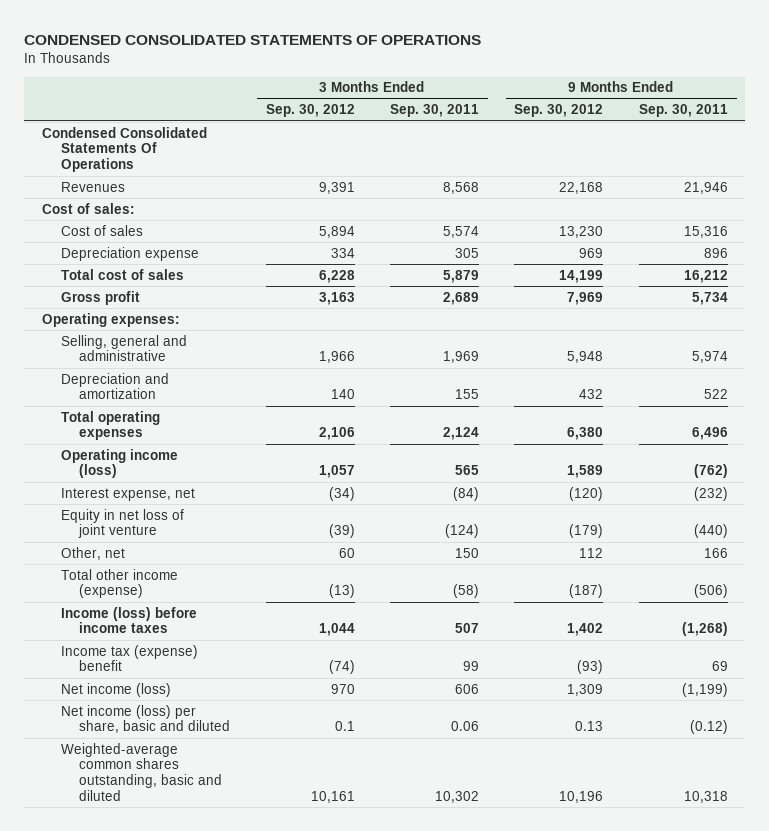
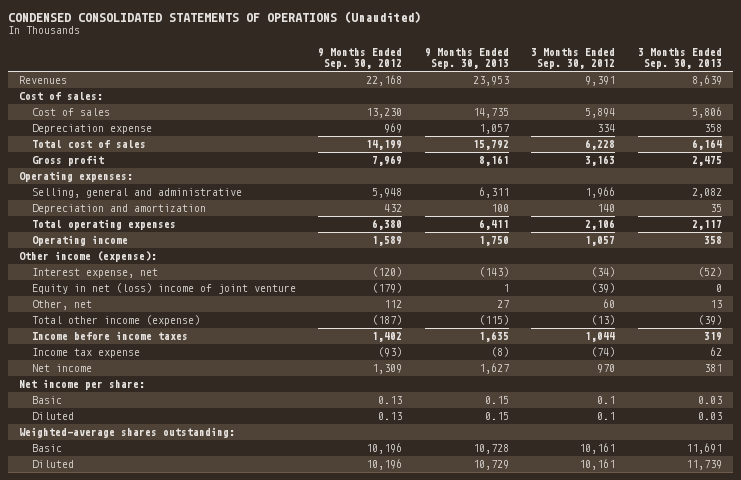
- CONDENSED CONSOLIDATED STATEMENTS OF OPERATIONS
+ CONDENSED CONSOLIDATED STATEMENTS OF OPERATIONS (Unaudited)
- | 3 Months Ended Sep. 30, 2012 | 3 Months Ended Sep. 30, 2011 | 9 Months Ended Sep. 30, 2012 | 9 Months Ended Sep. 30, 2011
+ | 9 Months Ended Sep. 30, 2012 | 9 Months Ended Sep. 30, 2013 | 3 Months Ended Sep. 30, 2012 | 3 Months Ended Sep. 30, 2013
- Condensed Consolidated Statements Of Operations
- Operating income (loss) | 1,057 | 565 | 1,589 | (762)
+ Operating income | 1,589 | 1,750 | 1,057 | 358
+ Other income (expense):
- Equity in net loss of joint venture | (39) | (124) | (179) | (440)
+ Equity in net (loss) income of joint venture | (179) | 1 | (39) | 0
- Income (loss) before income taxes | 1,044 | 507 | 1,402 | (1,268)
- Income tax (expense) benefit | (74) | 99 | (93) | 69
- Net income (loss) | 970 | 606 | 1,309 | (1,199)
- Net income (loss) per share, basic and diluted | 0.1 | 0.06 | 0.13 | (0.12)
- Weighted-average common shares outstanding, basic and diluted | 10,161 | 10,302 | 10,196 | 10,318
+ Income before income taxes | 1,402 | 1,635 | 1,044 | 319
+ Income tax expense | (93) | (8) | (74) | 62
+ Net income | 1,309 | 1,627 | 970 | 381
+ Net income per share:
+ Basic | 0.13 | 0.15 | 0.1 | 0.03
+ Diluted | 0.13 | 0.15 | 0.1 | 0.03
+ Weighted-average shares outstanding:
+ Basic | 10,196 | 10,728 | 10,161 | 11,691
+ Diluted | 10,196 | 10,729 | 10,161 | 11,739

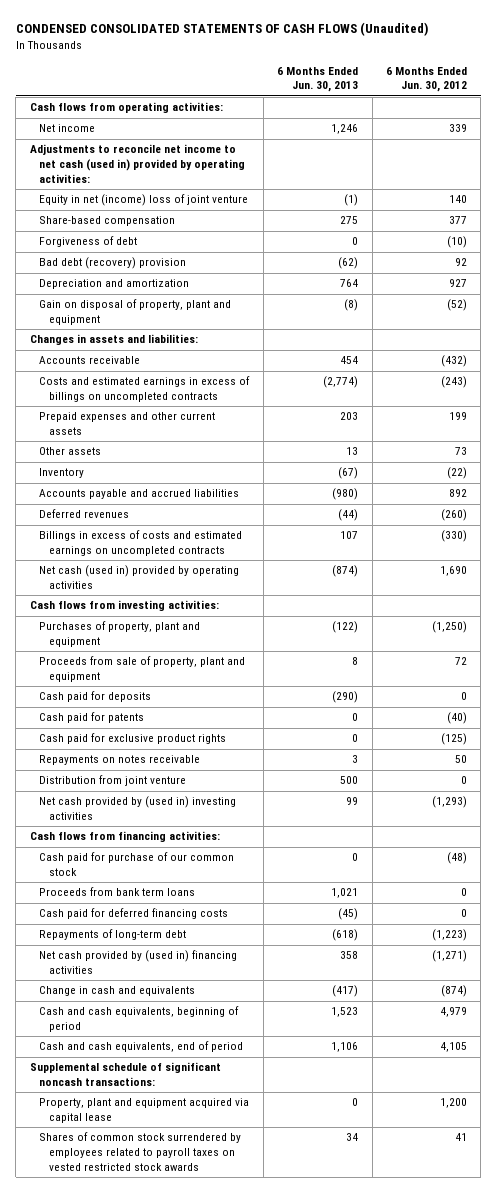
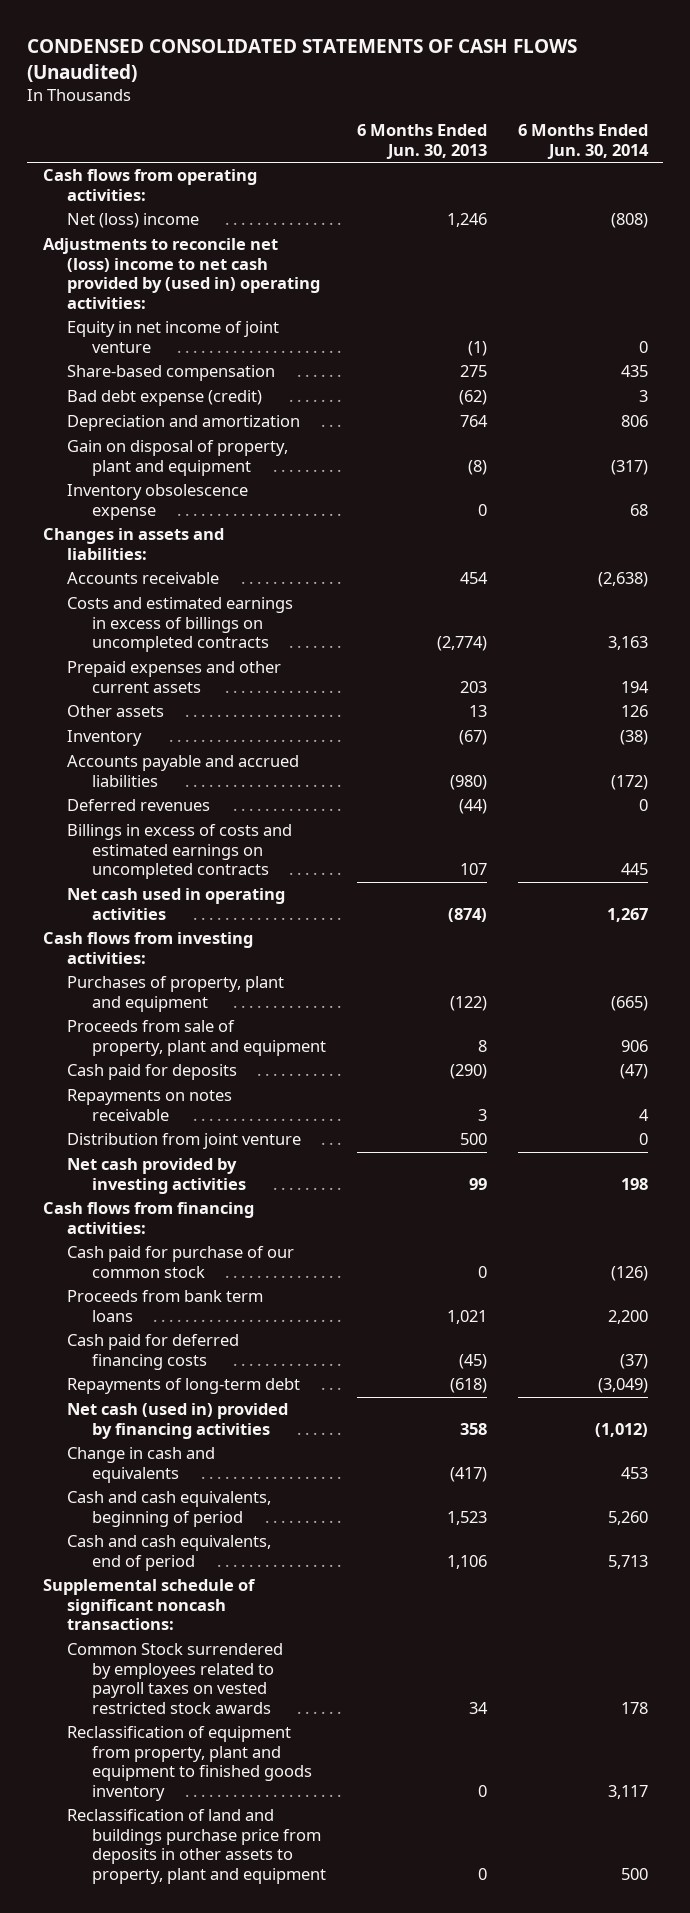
- | 6 Months Ended Jun. 30, 2013 | 6 Months Ended Jun. 30, 2012
+ | 6 Months Ended Jun. 30, 2013 | 6 Months Ended Jun. 30, 2014
- Net income | 1,246 | 339
- Adjustments to reconcile net income to net cash (used in) provided by operating activities:
- Equity in net (income) loss of joint venture | (1) | 140
+ Net (loss) income | 1,246 | (808)
+ Adjustments to reconcile net (loss) income to net cash provided by (used in) operating activities:
+ Equity in net income of joint venture | (1) | 0
- Forgiveness of debt | 0 | (10)
- Bad debt (recovery) provision | (62) | 92
+ Bad debt expense (credit) | (62) | 3
+ Inventory obsolescence expense | 0 | 68
- Net cash (used in) provided by operating activities | (874) | 1,690
+ Net cash used in operating activities | (874) | 1,267
- Cash paid for patents | 0 | (40)
- Cash paid for exclusive product rights | 0 | (125)
- Net cash provided by (used in) investing activities | 99 | (1,293)
+ Net cash provided by investing activities | 99 | 198
- Net cash provided by (used in) financing activities | 358 | (1,271)
+ Net cash (used in) provided by financing activities | 358 | (1,012)
- Property, plant and equipment acquired via capital lease | 0 | 1,200
- Shares of common stock surrendered by employees related to payroll taxes on vested restricted stock awards | 34 | 41
+ Common Stock surrendered by employees related to payroll taxes on vested restricted stock awards | 34 | 178
+ Reclassification of equipment from property, plant and equipment to finished goods inventory | 0 | 3,117
+ Reclassification of land and buildings purchase price from deposits in other assets to property, plant and equipment | 0 | 500

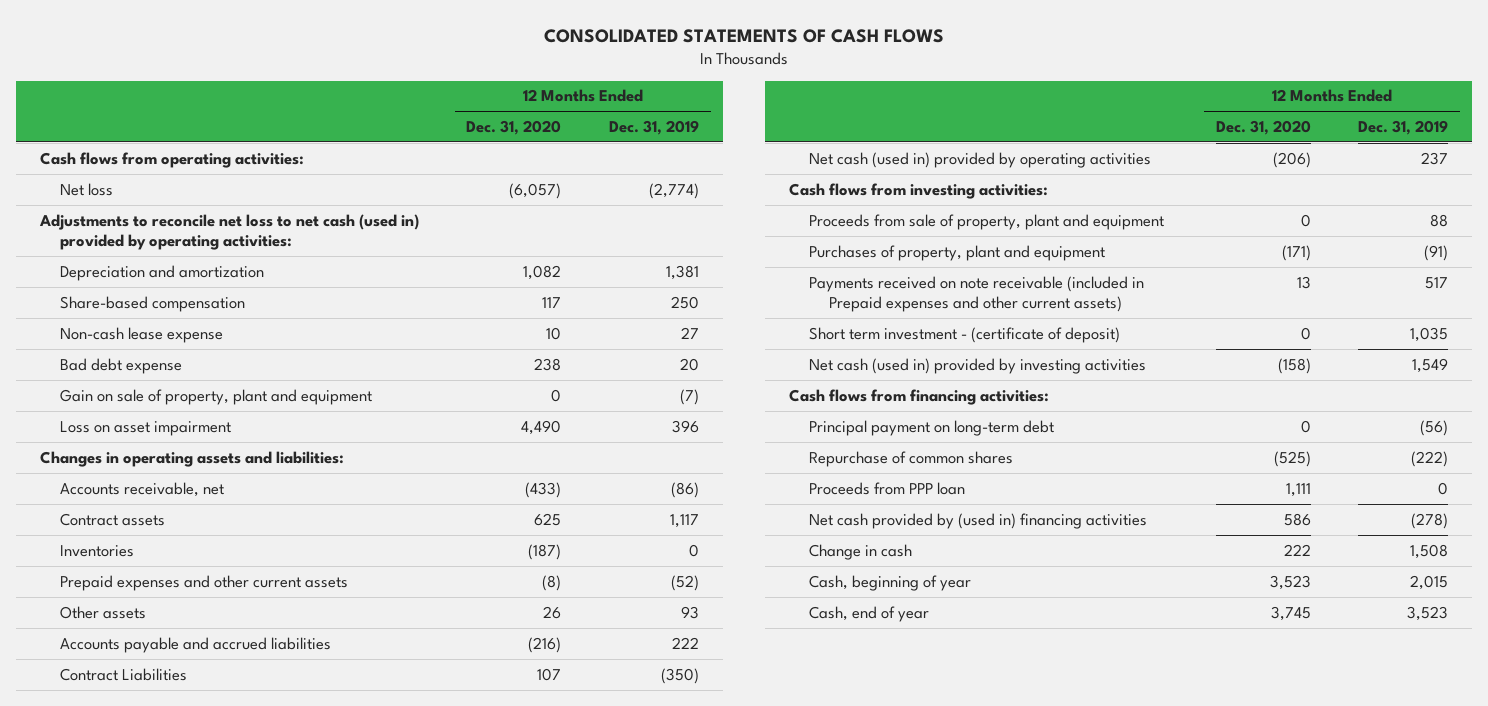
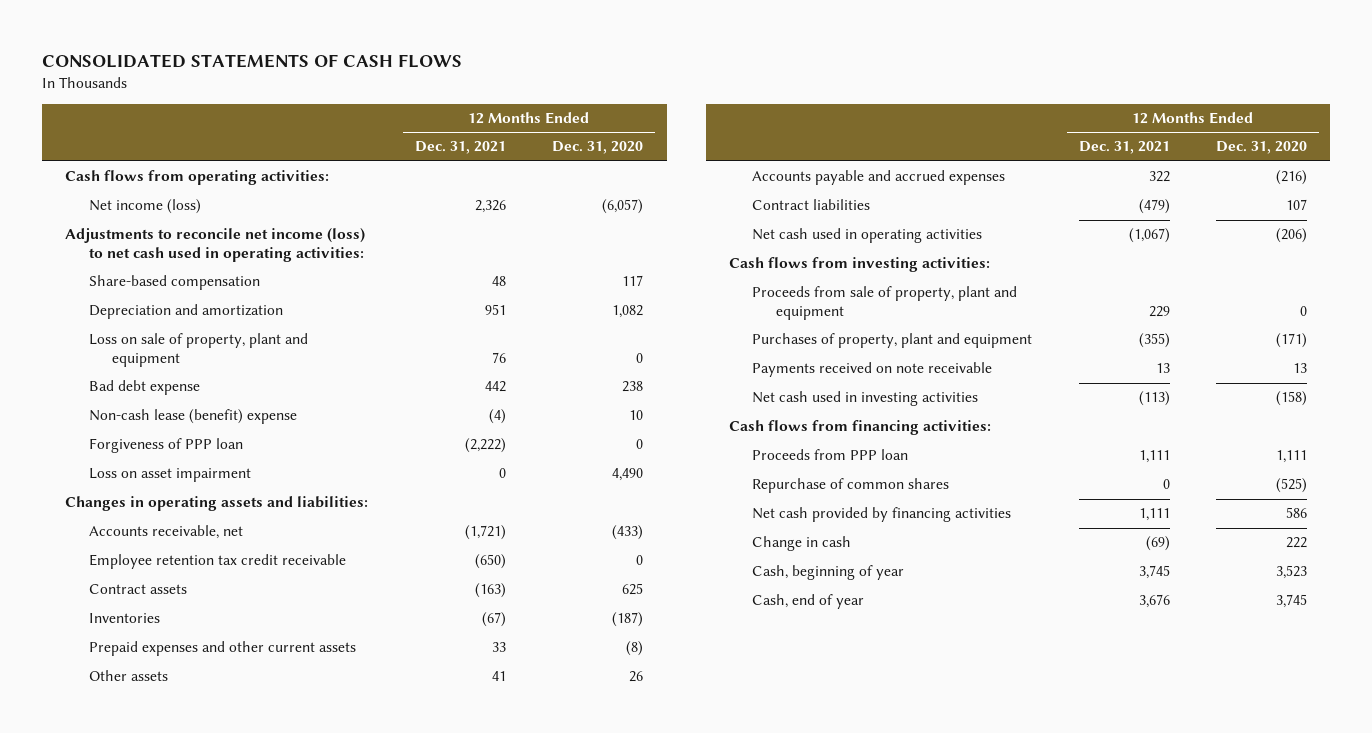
- | 12 Months Ended Dec. 31, 2020 | 12 Months Ended Dec. 31, 2019
+ | 12 Months Ended Dec. 31, 2021 | 12 Months Ended Dec. 31, 2020
- Net loss | (6,057) | (2,774)
- Adjustments to reconcile net loss to net cash (used in) provided by operating activities:
+ Net income (loss) | 2,326 | (6,057)
+ Adjustments to reconcile net income (loss) to net cash used in operating activities:
- Non-cash lease expense | 10 | 27
moved down: Depreciation and amortization | 951 | 1,082
+ Loss on sale of property, plant and equipment | 76 | 0
- Gain on sale of property, plant and equipment | 0 | (7)
+ Non-cash lease (benefit) expense | (4) | 10
+ Forgiveness of PPP loan | (2,222) | 0
+ Employee retention tax credit receivable | (650) | 0
- Accounts payable and accrued liabilities | (216) | 222
- Contract Liabilities | 107 | (350)
- Net cash (used in) provided by operating activities | (206) | 237
+ Accounts payable and accrued expenses | 322 | (216)
+ Contract liabilities | (479) | 107
+ Net cash used in operating activities | (1,067) | (206)
- Payments received on note receivable (included in Prepaid expenses and other current assets) | 13 | 517
- Short term investment - (certificate of deposit) | 0 | 1,035
- Net cash (used in) provided by investing activities | (158) | 1,549
+ Payments received on note receivable | 13 | 13
+ Net cash used in investing activities | (113) | (158)
- Principal payment on long-term debt | 0 | (56)
- Net cash provided by (used in) financing activities | 586 | (278)
moved down: Repurchase of common shares | 0 | (525)
+ Net cash provided by financing activities | 1,111 | 586

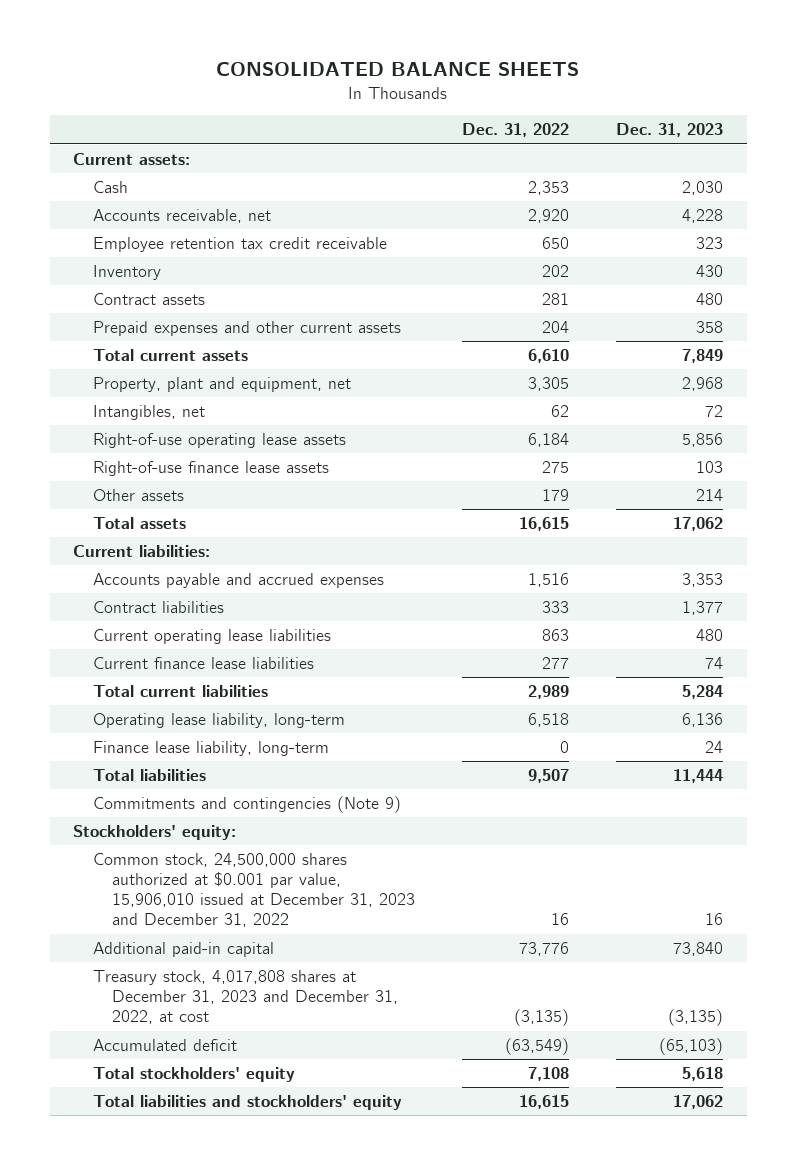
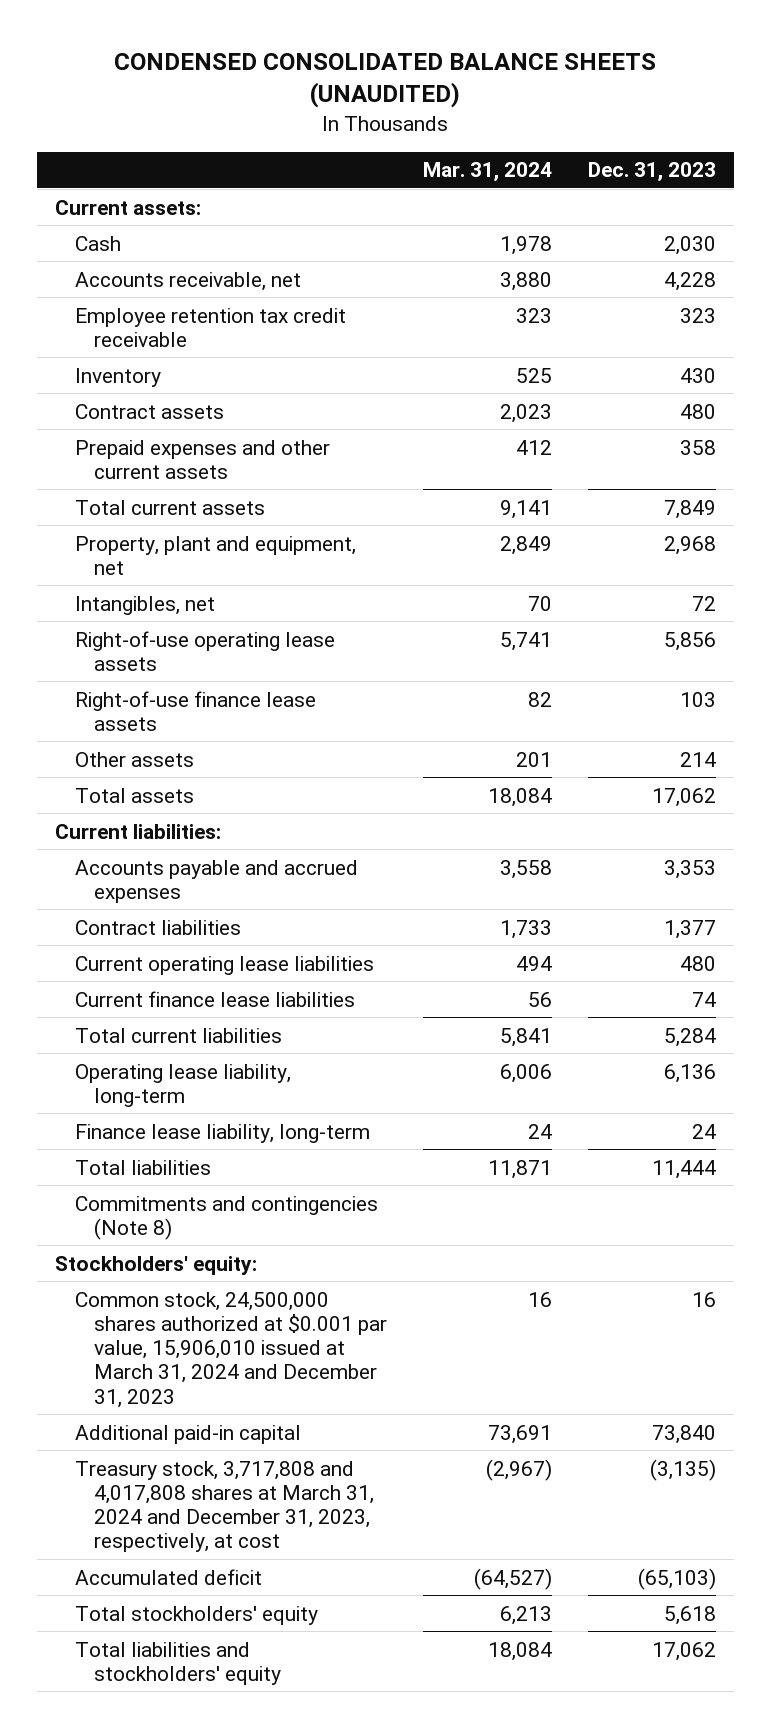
- CONSOLIDATED BALANCE SHEETS
+ CONDENSED CONSOLIDATED BALANCE SHEETS (UNAUDITED)
- | Dec. 31, 2022 | Dec. 31, 2023
+ | Mar. 31, 2024 | Dec. 31, 2023
- Commitments and contingencies (Note 9)
+ Commitments and contingencies (Note 8)
- Common stock, 24,500,000 shares authorized at $0.001 par value, 15,906,010 issued at December 31, 2023 and December 31, 2022 | 16 | 16
+ Common stock, 24,500,000 shares authorized at $0.001 par value, 15,906,010 issued at March 31, 2024 and December 31, 2023 | 16 | 16
- Treasury stock, 4,017,808 shares at December 31, 2023 and December 31, 2022, at cost | (3,135) | (3,135)
+ Treasury stock, 3,717,808 and 4,017,808 shares at March 31, 2024 and December 31, 2023, respectively, at cost | (2,967) | (3,135)

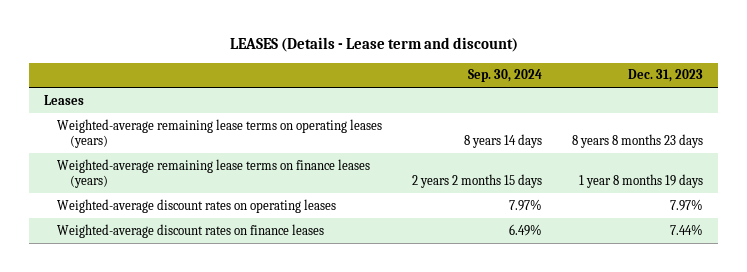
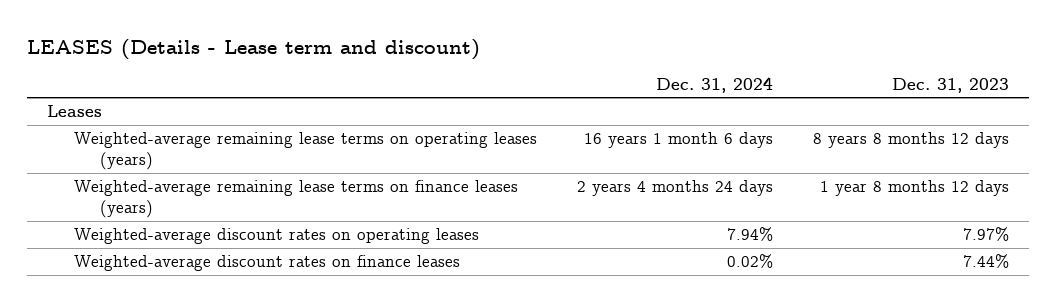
- | Sep. 30, 2024 | Dec. 31, 2023
+ | Dec. 31, 2024 | Dec. 31, 2023
- Weighted-average remaining lease terms on operating leases (years) | 8 years 14 days | 8 years 8 months 23 days
- Weighted-average remaining lease terms on finance leases (years) | 2 years 2 months 15 days | 1 year 8 months 19 days
+ Weighted-average remaining lease terms on operating leases (years) | 16 years 1 month 6 days | 8 years 8 months 12 days
+ Weighted-average remaining lease terms on finance leases (years) | 2 years 4 months 24 days | 1 year 8 months 12 days

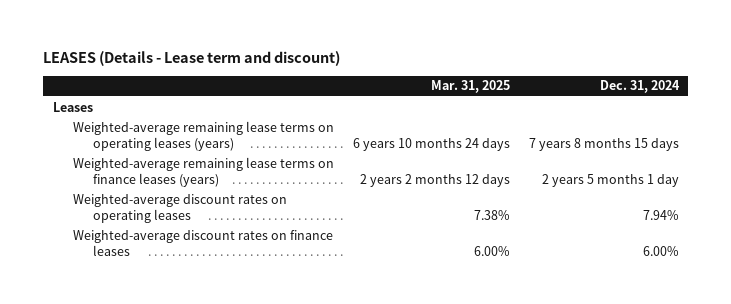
- | Dec. 31, 2024 | Dec. 31, 2023
+ | Mar. 31, 2025 | Dec. 31, 2024
- Weighted-average remaining lease terms on operating leases (years) | 16 years 1 month 6 days | 8 years 8 months 12 days
- Weighted-average remaining lease terms on finance leases (years) | 2 years 4 months 24 days | 1 year 8 months 12 days
+ Weighted-average remaining lease terms on operating leases (years) | 6 years 10 months 24 days | 7 years 8 months 15 days
+ Weighted-average remaining lease terms on finance leases (years) | 2 years 2 months 12 days | 2 years 5 months 1 day
- Weighted-average discount rates on finance leases | 0.02% | 7.44%
+ Weighted-average discount rates on finance leases | 6.00% | 6.00%

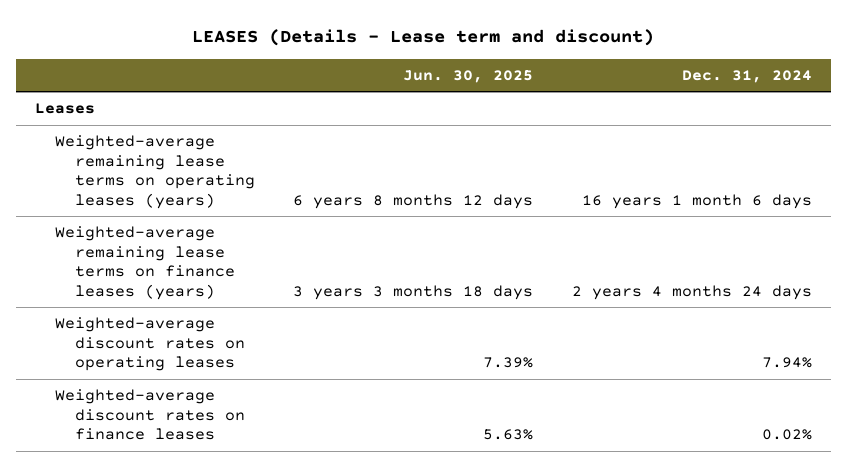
- | Mar. 31, 2025 | Dec. 31, 2024
+ | Jun. 30, 2025 | Dec. 31, 2024
- Weighted-average remaining lease terms on operating leases (years) | 6 years 10 months 24 days | 7 years 8 months 15 days
- Weighted-average remaining lease terms on finance leases (years) | 2 years 2 months 12 days | 2 years 5 months 1 day
+ Weighted-average remaining lease terms on operating leases (years) | 6 years 8 months 12 days | 16 years 1 month 6 days
+ Weighted-average remaining lease terms on finance leases (years) | 3 years 3 months 18 days | 2 years 4 months 24 days
- Weighted-average discount rates on finance leases | 6.00% | 6.00%
+ Weighted-average discount rates on finance leases | 5.63% | 0.02%

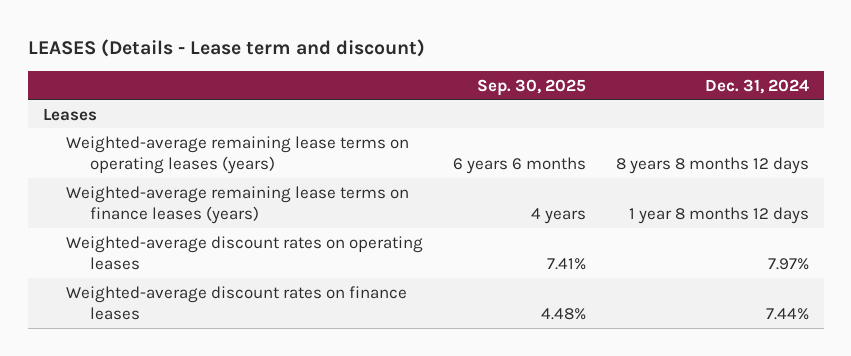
- | Jun. 30, 2025 | Dec. 31, 2024
+ | Sep. 30, 2025 | Dec. 31, 2024
- Weighted-average remaining lease terms on operating leases (years) | 6 years 8 months 12 days | 16 years 1 month 6 days
- Weighted-average remaining lease terms on finance leases (years) | 3 years 3 months 18 days | 2 years 4 months 24 days
- Weighted-average discount rates on operating leases | 7.39% | 7.94%
- Weighted-average discount rates on finance leases | 5.63% | 0.02%
+ Weighted-average remaining lease terms on operating leases (years) | 6 years 6 months | 8 years 8 months 12 days
+ Weighted-average remaining lease terms on finance leases (years) | 4 years | 1 year 8 months 12 days
+ Weighted-average discount rates on operating leases | 7.41% | 7.97%
+ Weighted-average discount rates on finance leases | 4.48% | 7.44%

